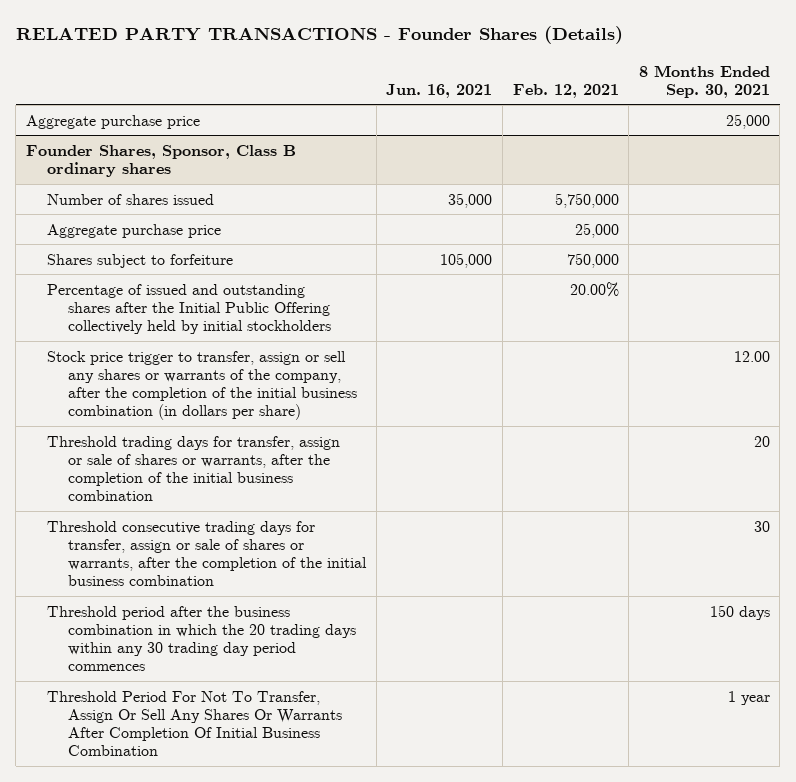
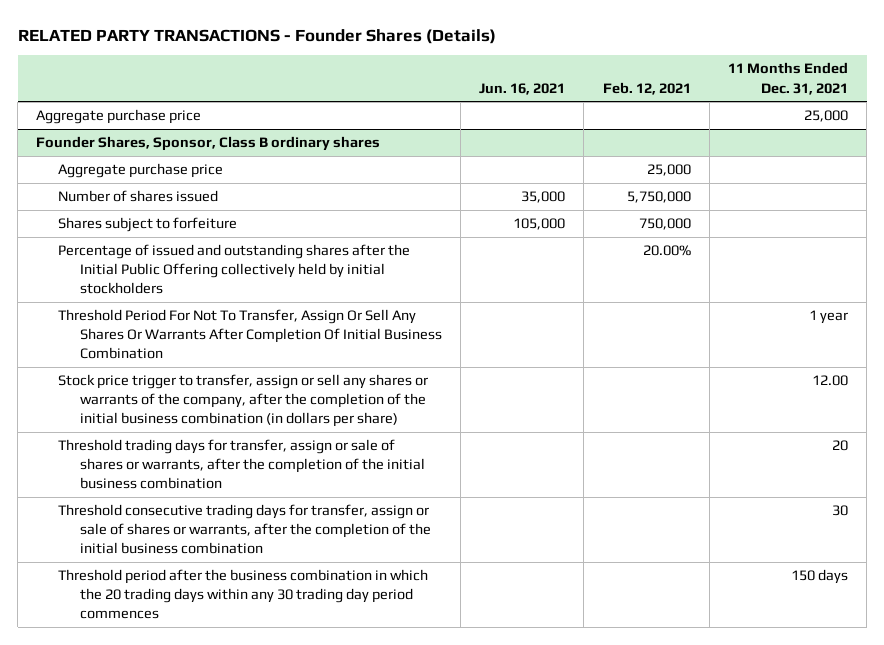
- | Jun. 16, 2021 | Feb. 12, 2021 | 8 Months Ended Sep. 30, 2021
+ | Jun. 16, 2021 | Feb. 12, 2021 | 11 Months Ended Dec. 31, 2021
@ Founder Shares, Sponsor, Class B ordinary shares
moved down: Number of shares issued | 35,000 | 5,750,000 |
moved up: Threshold Period For Not To Transfer, Assign Or Sell Any Shares Or Warrants After Completion Of Initial Business Combination | | | 1 year

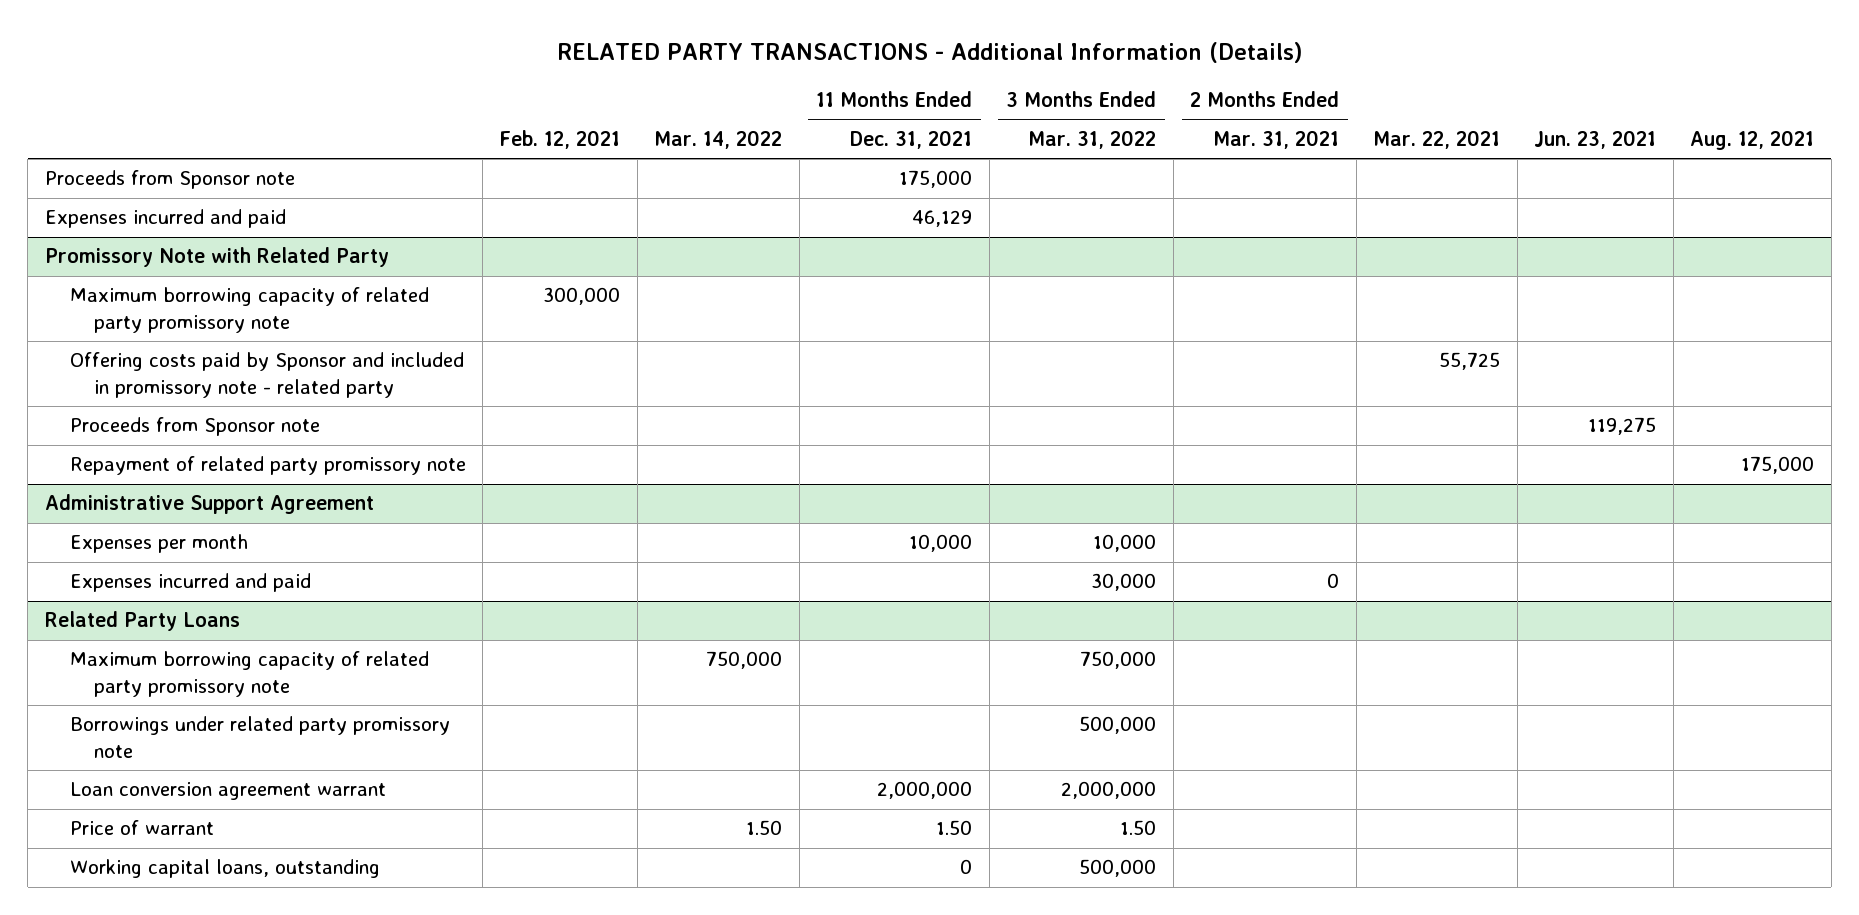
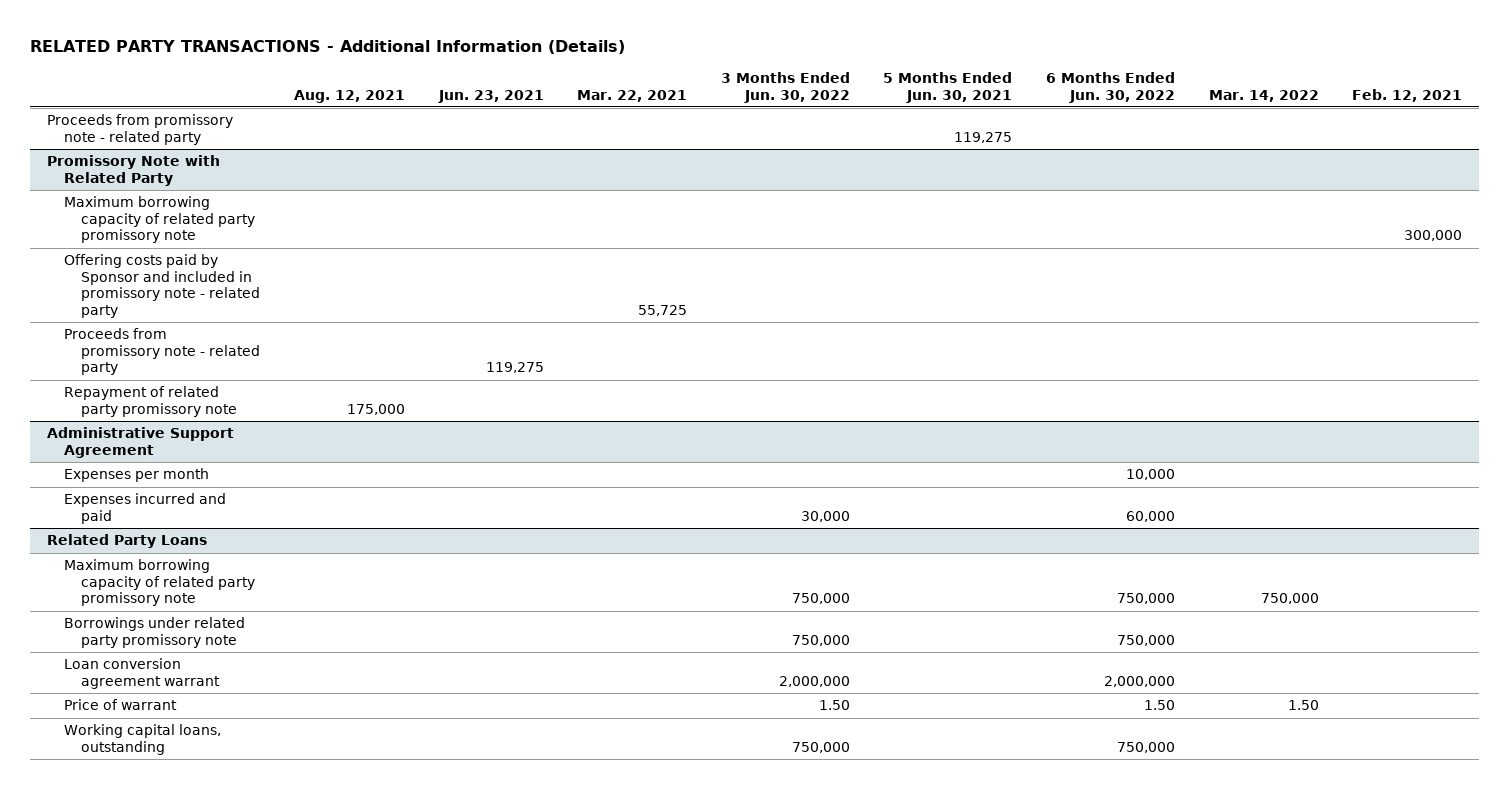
- | Feb. 12, 2021 | Mar. 14, 2022 | 11 Months Ended Dec. 31, 2021 | 3 Months Ended Mar. 31, 2022 | 2 Months Ended Mar. 31, 2021 | Mar. 22, 2021 | Jun. 23, 2021 | Aug. 12, 2021
+ | Aug. 12, 2021 | Jun. 23, 2021 | Mar. 22, 2021 | 3 Months Ended Jun. 30, 2022 | 5 Months Ended Jun. 30, 2021 | 6 Months Ended Jun. 30, 2022 | Mar. 14, 2022 | Feb. 12, 2021
- Proceeds from Sponsor note | | | 175,000 | | | | |
- Expenses incurred and paid | | | 46,129 | | | | |
+ Proceeds from promissory note - related party | | | | | 119,275 | | |
@ Promissory Note with Related Party
- Proceeds from Sponsor note | | | | | | | 119,275 |
+ Proceeds from promissory note - related party | | 119,275 | | | | | |

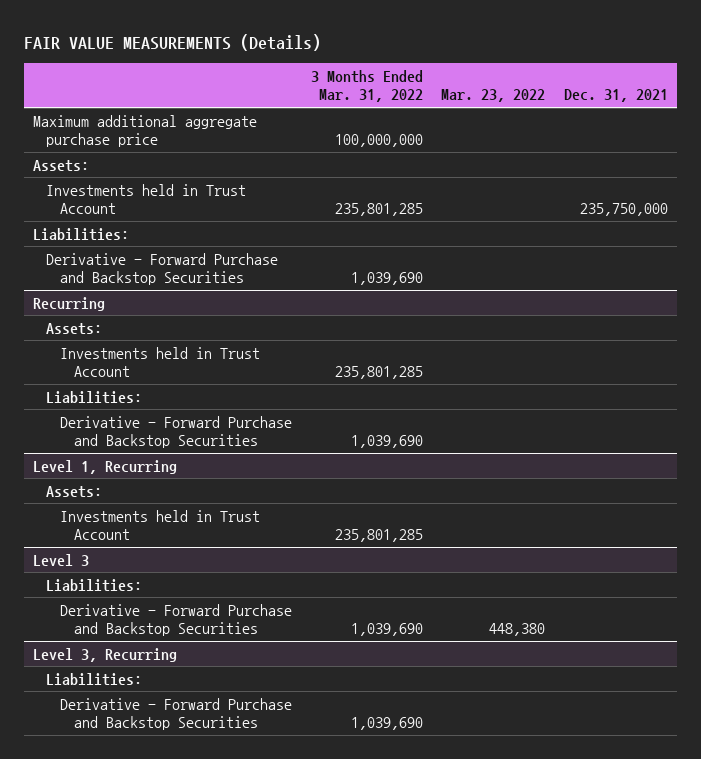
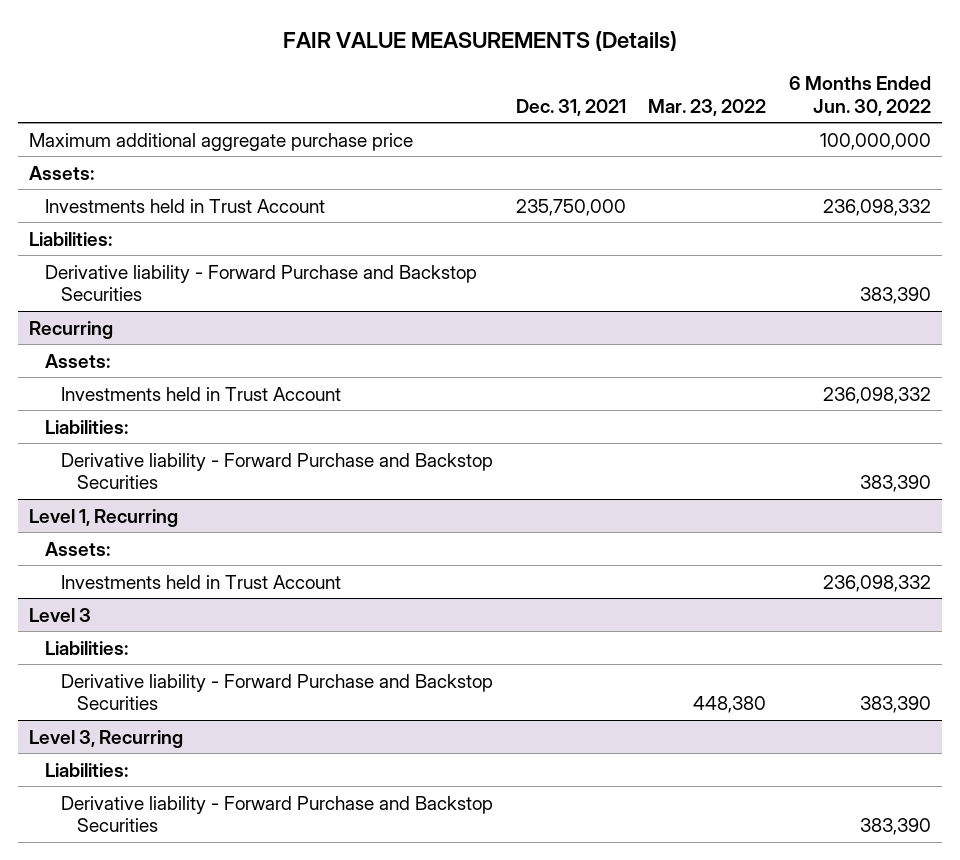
- | 3 Months Ended Mar. 31, 2022 | Mar. 23, 2022 | Dec. 31, 2021
+ | Dec. 31, 2021 | Mar. 23, 2022 | 6 Months Ended Jun. 30, 2022
- Derivative - Forward Purchase and Backstop Securities | 1,039,690 | |
+ Derivative liability - Forward Purchase and Backstop Securities | | | 383,390
@ Recurring
- Derivative - Forward Purchase and Backstop Securities | 1,039,690 | |
+ Derivative liability - Forward Purchase and Backstop Securities | | | 383,390
@ Level 3
- Derivative - Forward Purchase and Backstop Securities | 1,039,690 | 448,380 |
+ Derivative liability - Forward Purchase and Backstop Securities | | 448,380 | 383,390
@ Level 3, Recurring
- Derivative - Forward Purchase and Backstop Securities | 1,039,690 | |
+ Derivative liability - Forward Purchase and Backstop Securities | | | 383,390

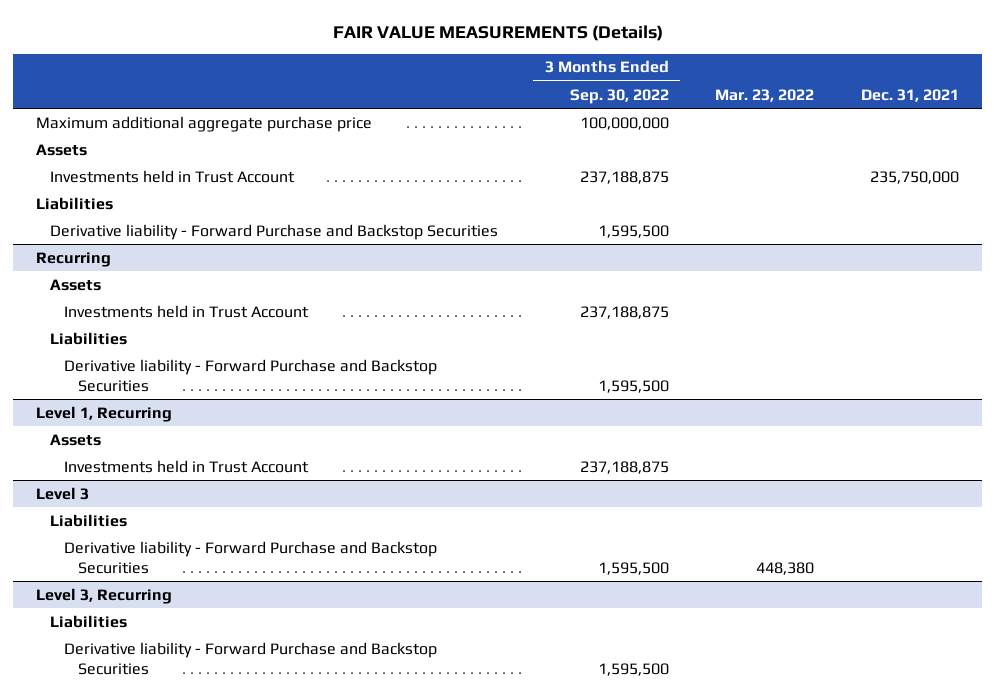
- | Dec. 31, 2021 | Mar. 23, 2022 | 6 Months Ended Jun. 30, 2022
+ | 3 Months Ended Sep. 30, 2022 | Mar. 23, 2022 | Dec. 31, 2021
- Assets:
+ Assets
- Liabilities:
+ Liabilities
@ Recurring
- Assets:
+ Assets
- Liabilities:
+ Liabilities
@ Level 1, Recurring
- Assets:
+ Assets
@ Level 3
- Liabilities:
+ Liabilities
@ Level 3, Recurring
- Liabilities:
+ Liabilities

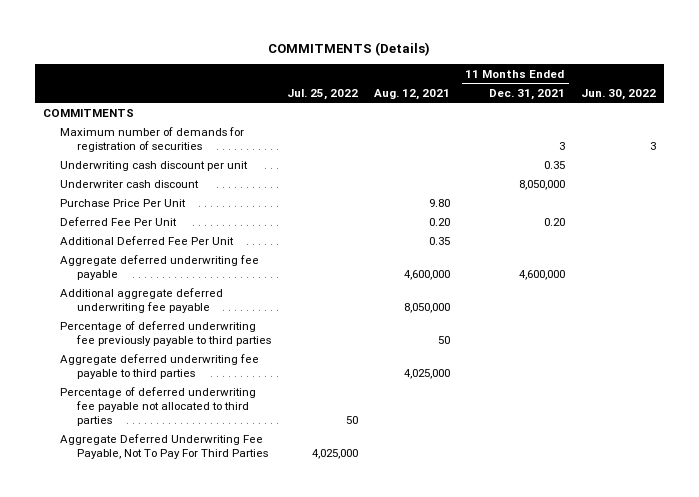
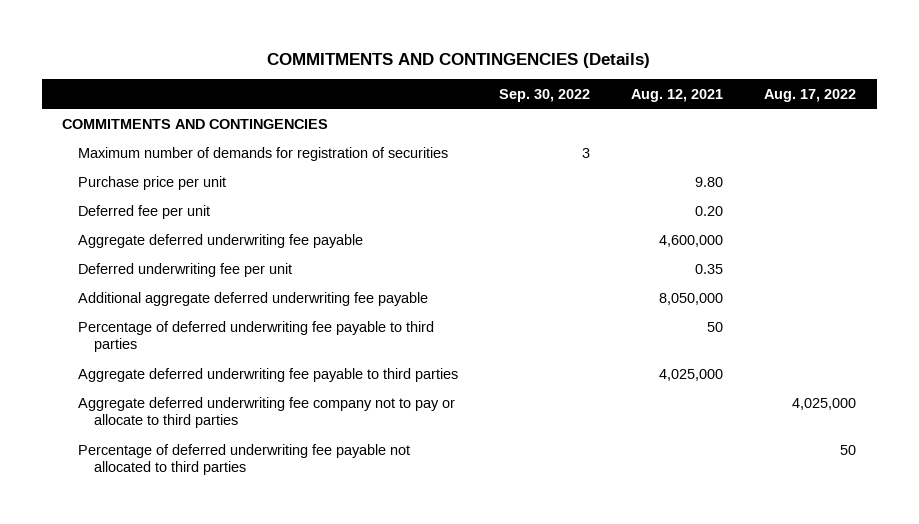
- COMMITMENTS (Details)
+ COMMITMENTS AND CONTINGENCIES (Details)
- | Jul. 25, 2022 | Aug. 12, 2021 | 11 Months Ended Dec. 31, 2021 | Jun. 30, 2022
+ | Sep. 30, 2022 | Aug. 12, 2021 | Aug. 17, 2022
- COMMITMENTS
+ COMMITMENTS AND CONTINGENCIES
- Underwriting cash discount per unit | | | 0.35 |
- Underwriter cash discount | | | 8,050,000 |
- Purchase Price Per Unit | | 9.80 | |
- Deferred Fee Per Unit | | 0.20 | 0.20 |
- Additional Deferred Fee Per Unit | | 0.35 | |
+ Purchase price per unit | | 9.80 |
+ Deferred fee per unit | | 0.20 |
+ Deferred underwriting fee per unit | | 0.35 |
- Percentage of deferred underwriting fee previously payable to third parties | | 50 | |
+ Percentage of deferred underwriting fee payable to third parties | | 50 |
+ Aggregate deferred underwriting fee company not to pay or allocate to third parties | | | 4,025,000
- Aggregate Deferred Underwriting Fee Payable, Not To Pay For Third Parties | 4,025,000 | | |

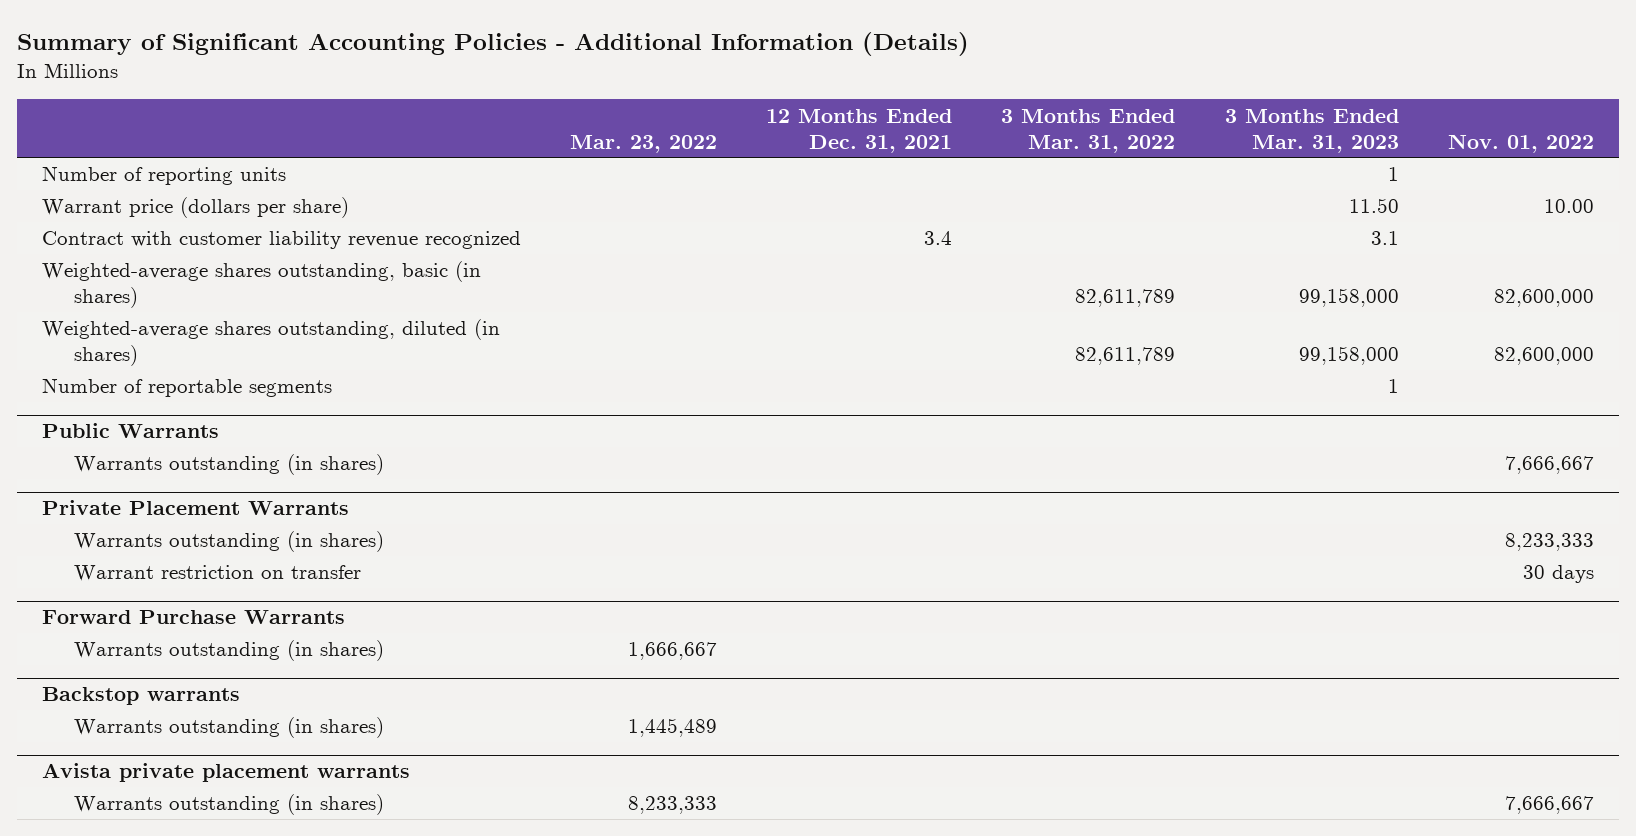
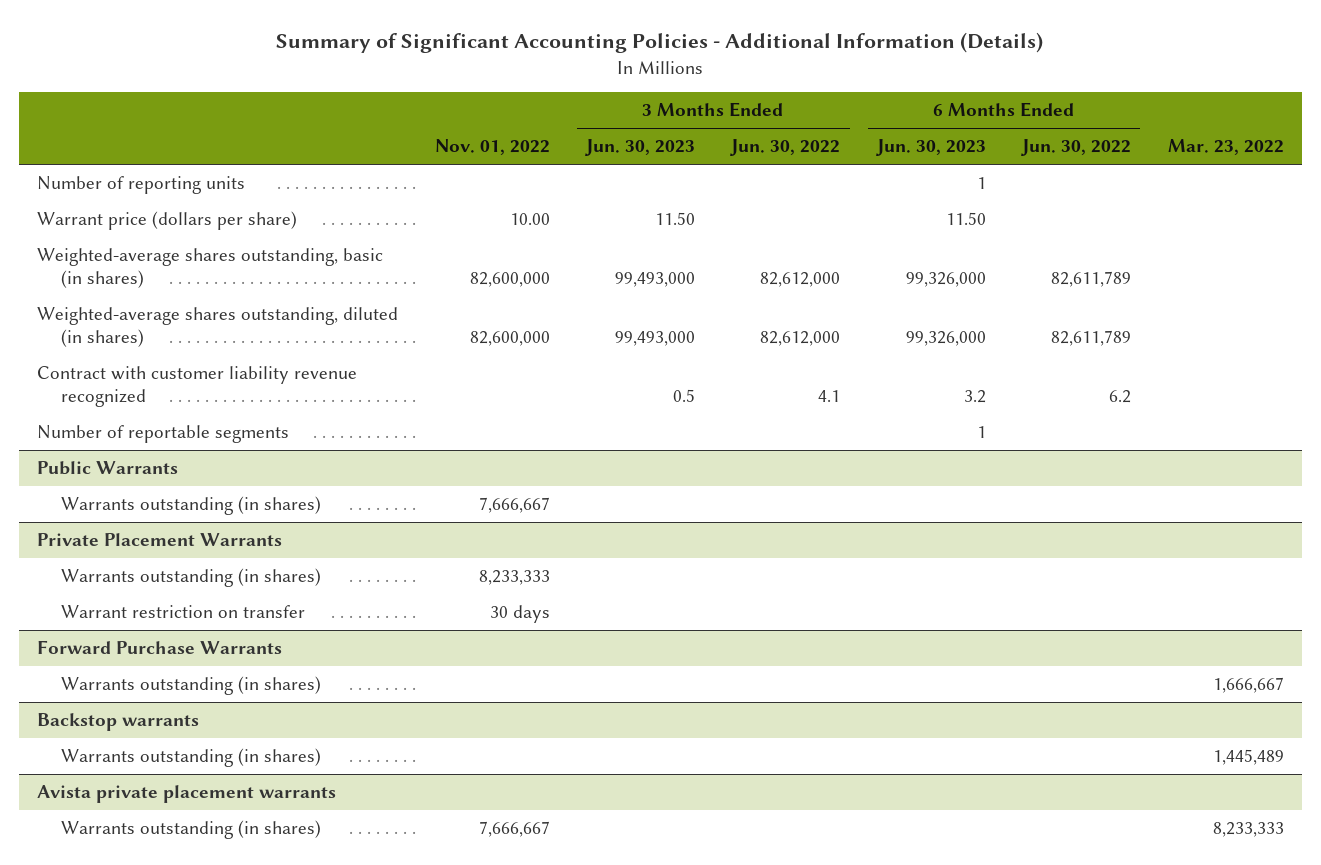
- | Mar. 23, 2022 | 12 Months Ended Dec. 31, 2021 | 3 Months Ended Mar. 31, 2022 | 3 Months Ended Mar. 31, 2023 | Nov. 01, 2022
+ | Nov. 01, 2022 | 3 Months Ended Jun. 30, 2023 | 3 Months Ended Jun. 30, 2022 | 6 Months Ended Jun. 30, 2023 | 6 Months Ended Jun. 30, 2022 | Mar. 23, 2022
moved down: Contract with customer liability revenue recognized | | 0.5 | 4.1 | 3.2 | 6.2 |

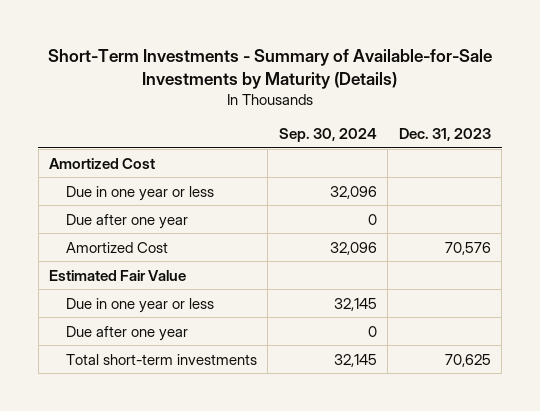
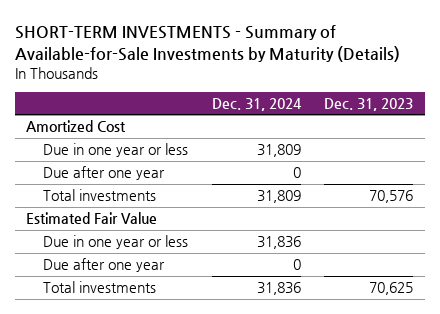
- Short-Term Investments - Summary of Available-for-Sale Investments by Maturity (Details)
+ SHORT-TERM INVESTMENTS - Summary of Available-for-Sale Investments by Maturity (Details)
- | Sep. 30, 2024 | Dec. 31, 2023
+ | Dec. 31, 2024 | Dec. 31, 2023
- Amortized Cost | 32,096 | 70,576
+ Total investments | 31,809 | 70,576
- Total short-term investments | 32,145 | 70,625
+ Total investments | 31,836 | 70,625

